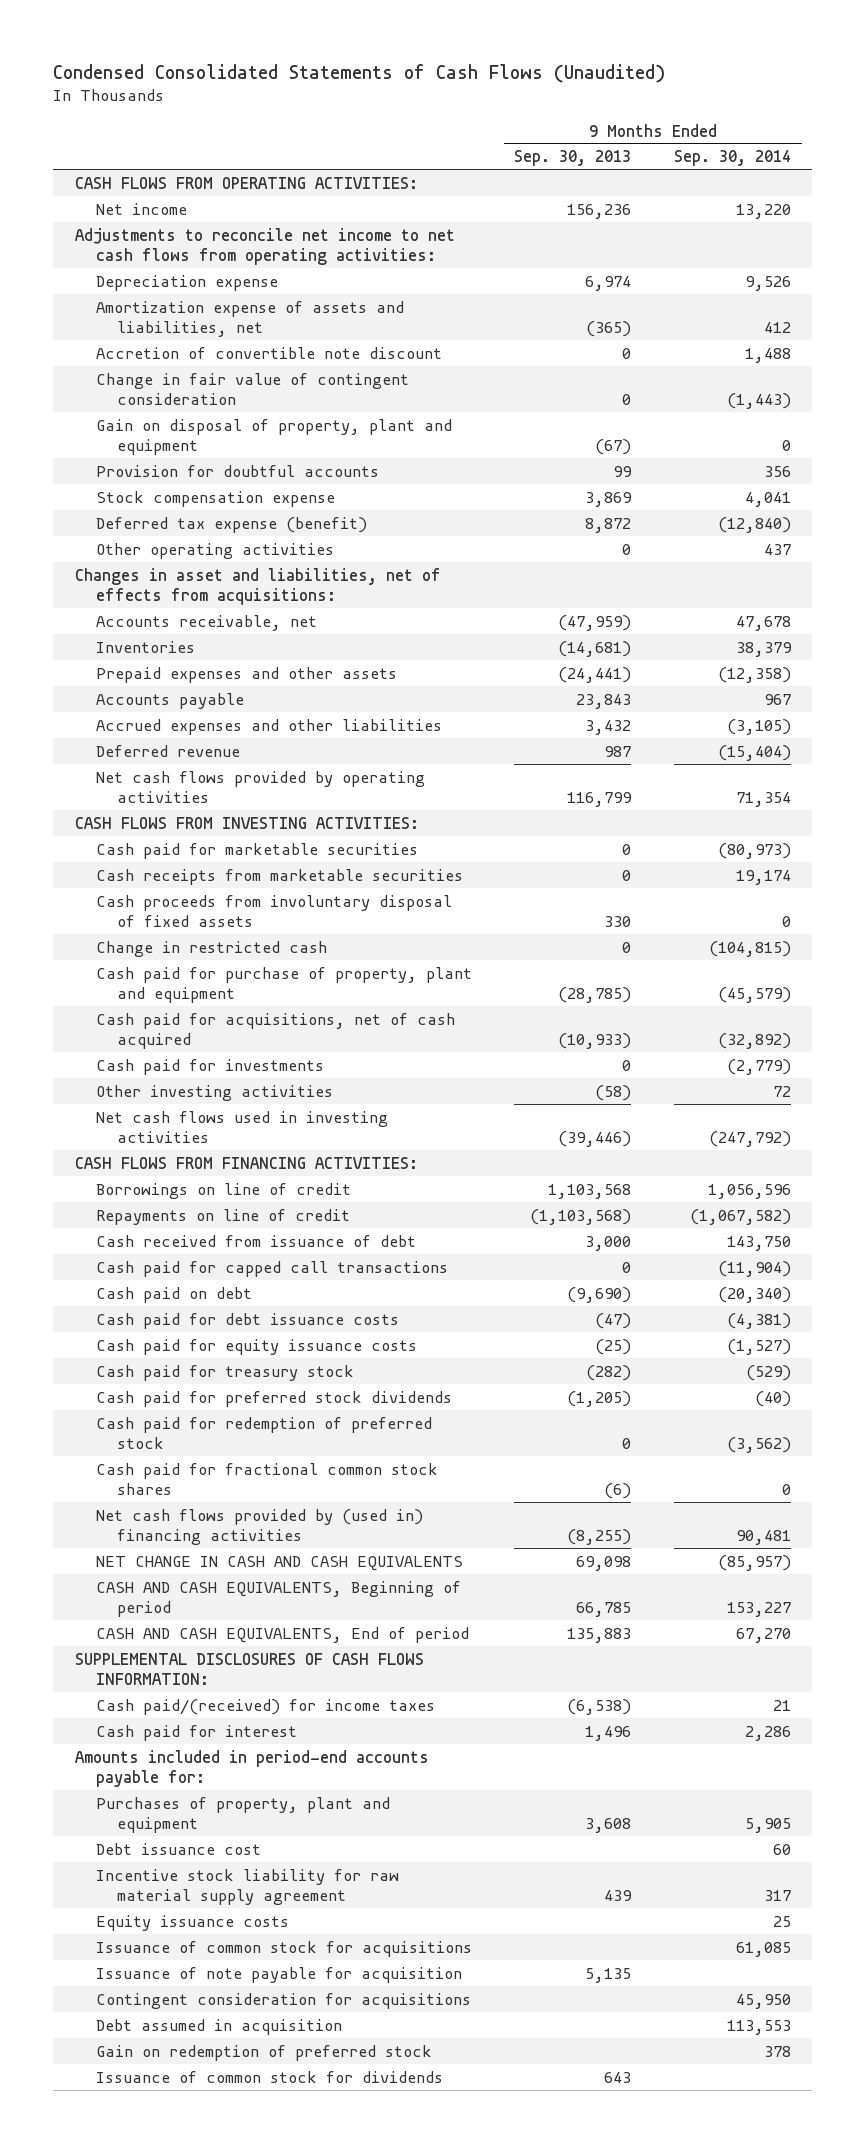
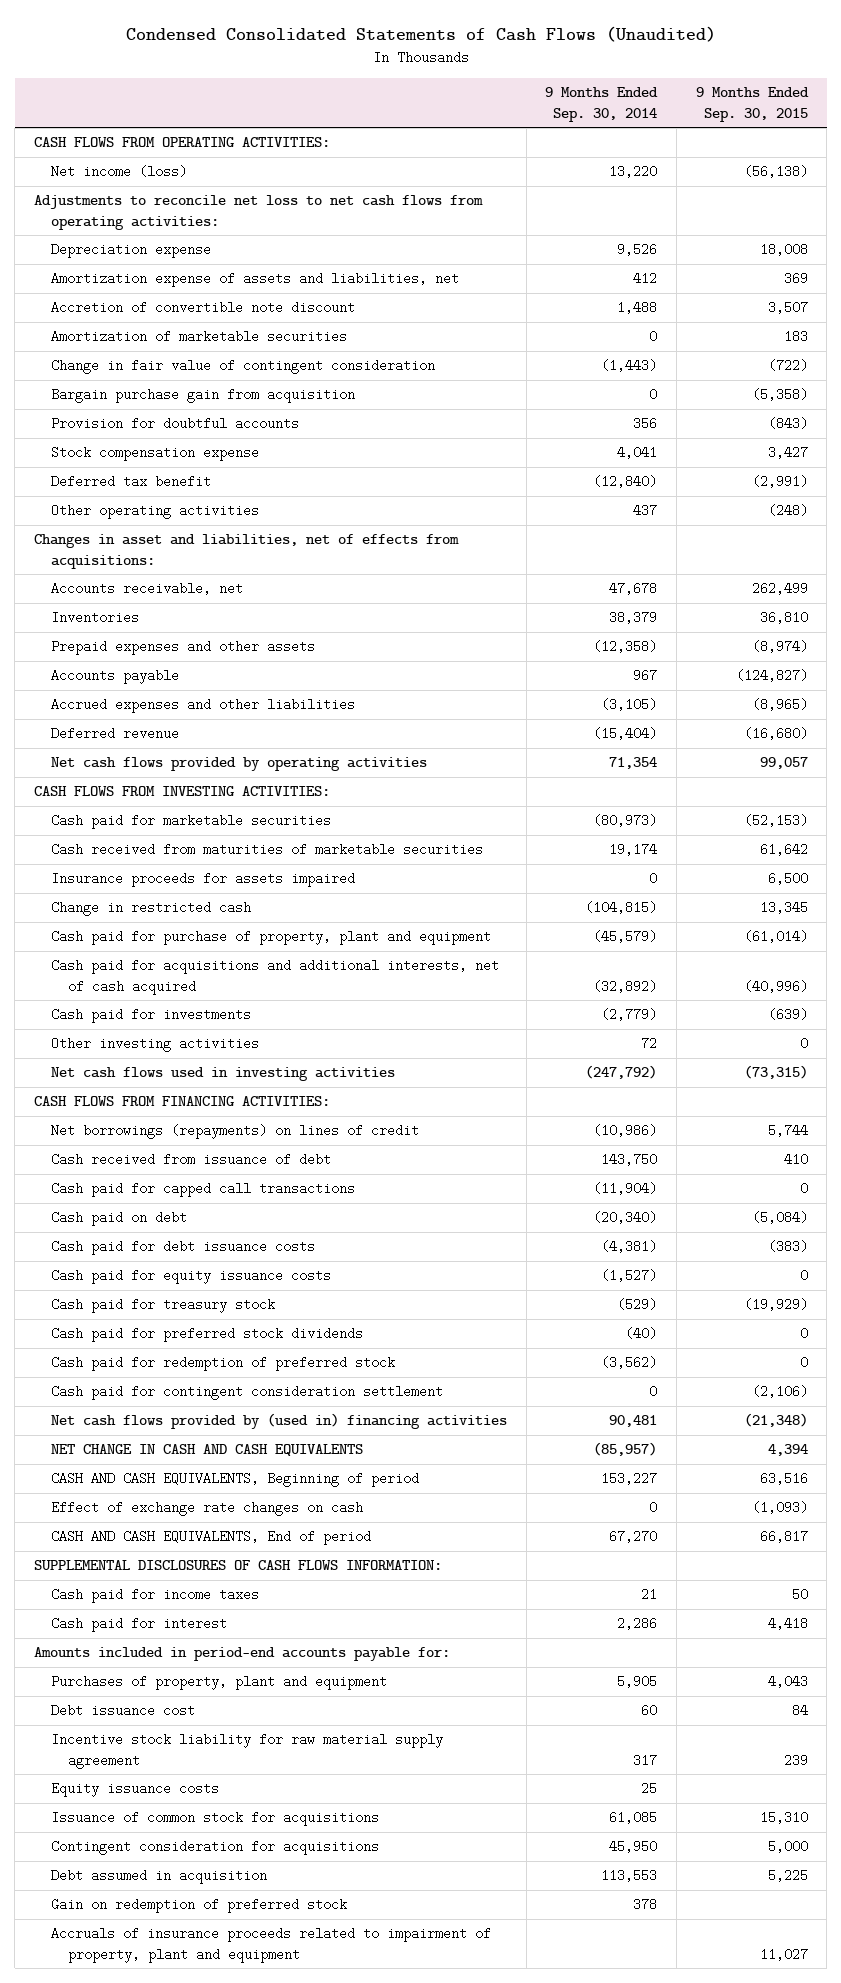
- | 9 Months Ended Sep. 30, 2013 | 9 Months Ended Sep. 30, 2014
+ | 9 Months Ended Sep. 30, 2014 | 9 Months Ended Sep. 30, 2015
- Net income | 156,236 | 13,220
- Adjustments to reconcile net income to net cash flows from operating activities:
+ Net income (loss) | 13,220 | (56,138)
+ Adjustments to reconcile net loss to net cash flows from operating activities:
+ Amortization of marketable securities | 0 | 183
- Gain on disposal of property, plant and equipment | (67) | 0
+ Bargain purchase gain from acquisition | 0 | (5,358)
- Deferred tax expense (benefit) | 8,872 | (12,840)
+ Deferred tax benefit | (12,840) | (2,991)
- Cash receipts from marketable securities | 0 | 19,174
- Cash proceeds from involuntary disposal of fixed assets | 330 | 0
+ Cash received from maturities of marketable securities | 19,174 | 61,642
+ Insurance proceeds for assets impaired | 0 | 6,500
- Cash paid for acquisitions, net of cash acquired | (10,933) | (32,892)
+ Cash paid for acquisitions and additional interests, net of cash acquired | (32,892) | (40,996)
- Borrowings on line of credit | 1,103,568 | 1,056,596
- Repayments on line of credit | (1,103,568) | (1,067,582)
+ Net borrowings (repayments) on lines of credit | (10,986) | 5,744
- Cash paid for fractional common stock shares | (6) | 0
+ Cash paid for contingent consideration settlement | 0 | (2,106)
+ Effect of exchange rate changes on cash | 0 | (1,093)
- Cash paid/(received) for income taxes | (6,538) | 21
+ Cash paid for income taxes | 21 | 50
- Issuance of note payable for acquisition | 5,135 |
- Issuance of common stock for dividends | 643 |
+ Accruals of insurance proceeds related to impairment of property, plant and equipment | | 11,027

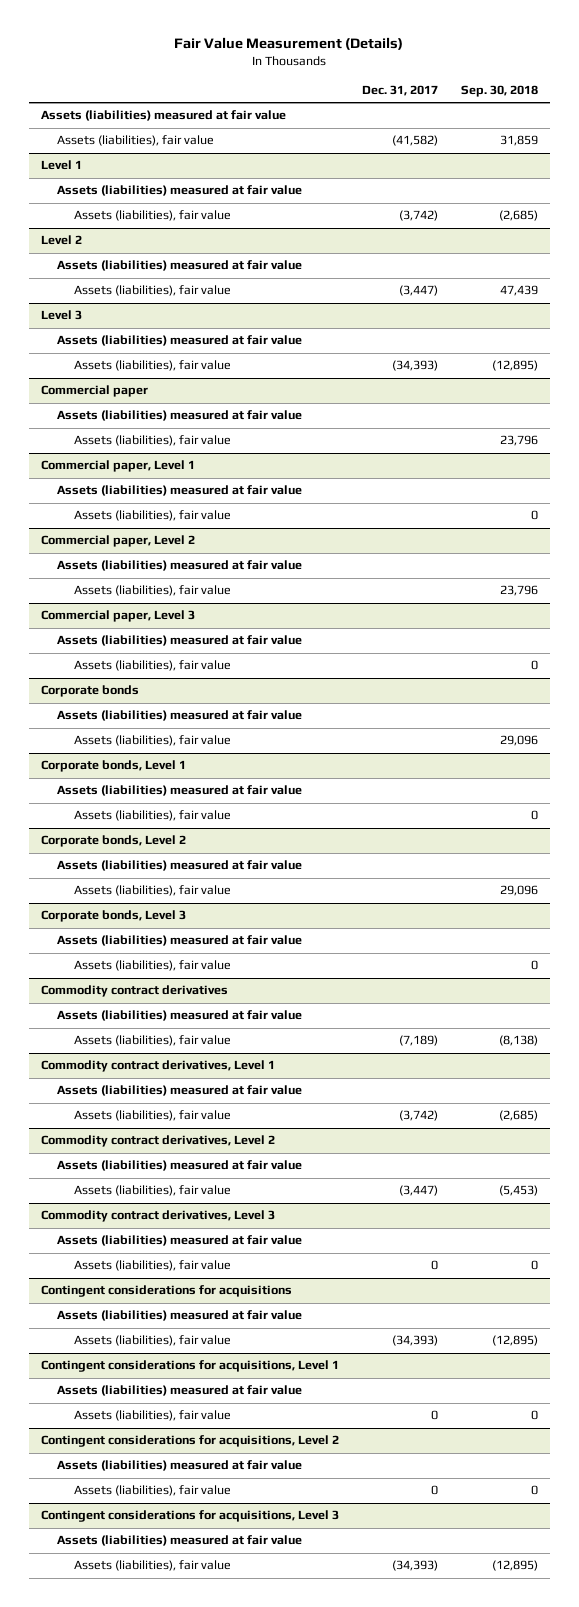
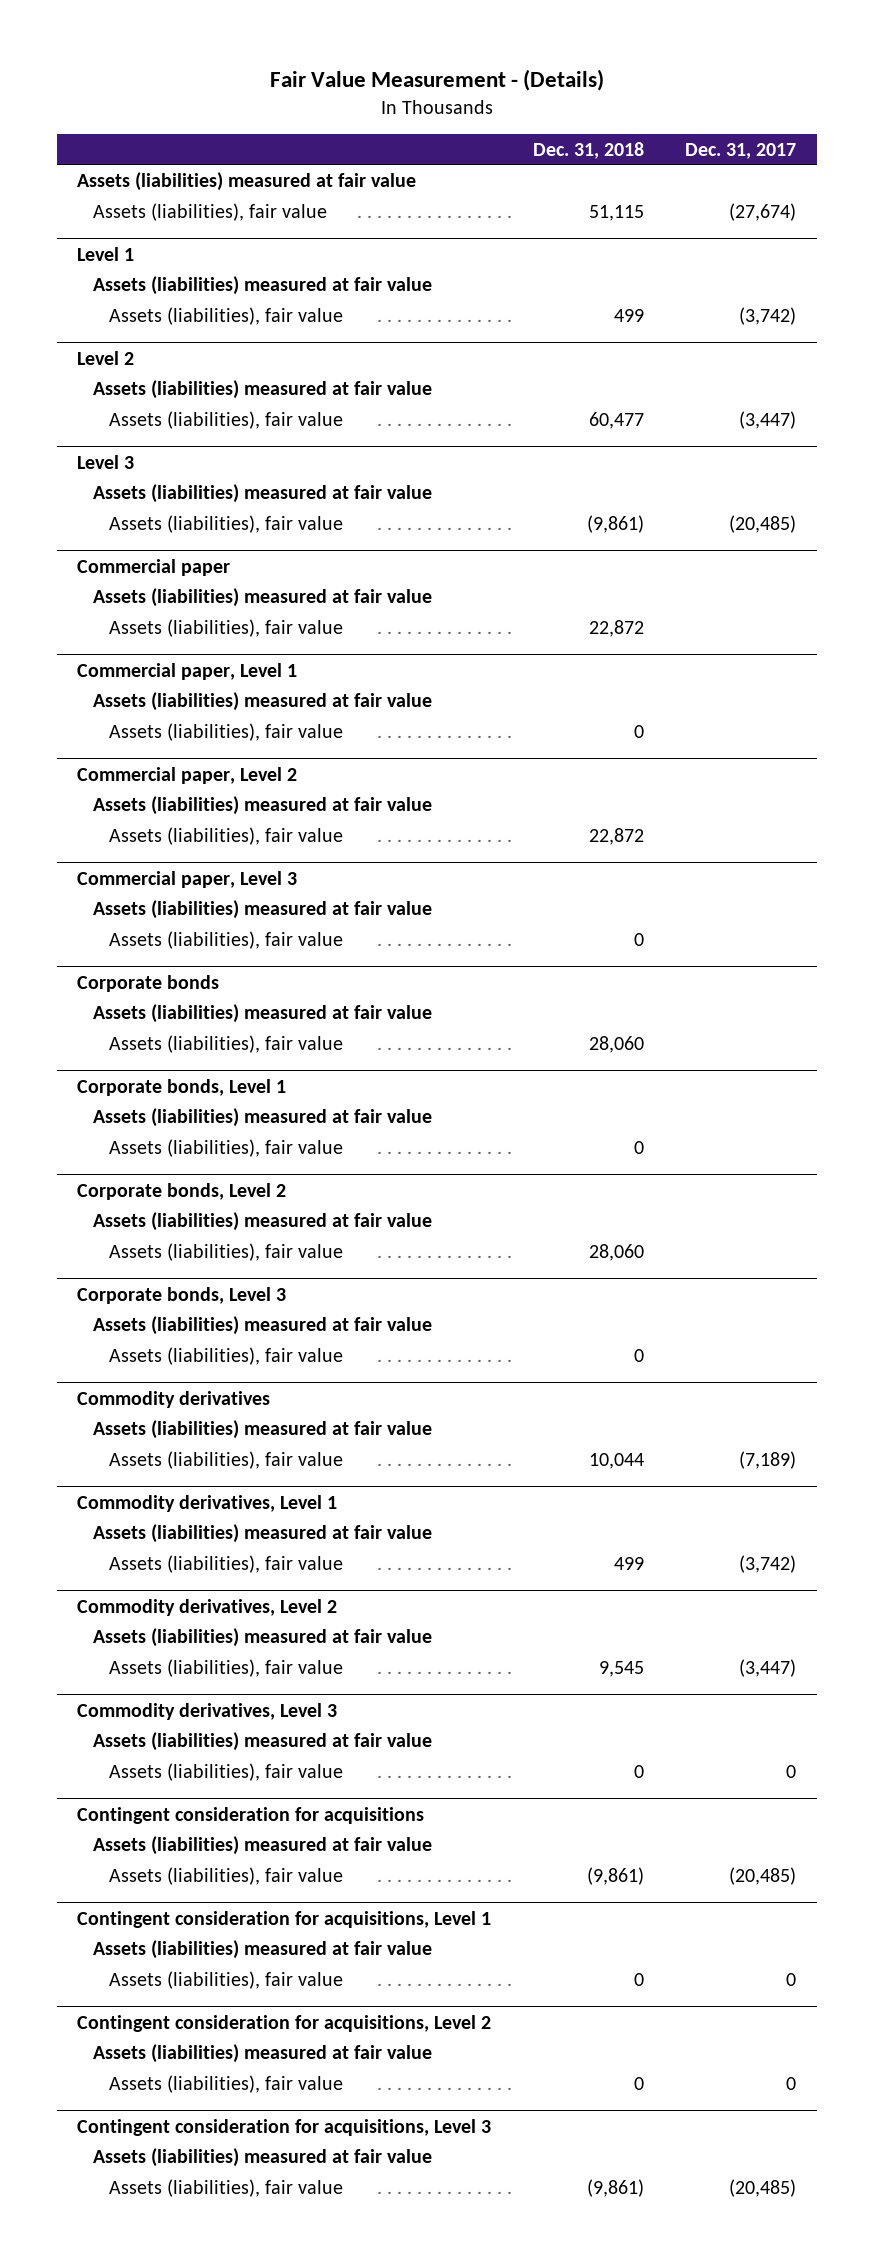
- Fair Value Measurement (Details)
+ Fair Value Measurement - (Details)
- | Dec. 31, 2017 | Sep. 30, 2018
+ | Dec. 31, 2018 | Dec. 31, 2017
- Assets (liabilities), fair value | (41,582) | 31,859
+ Assets (liabilities), fair value | 51,115 | (27,674)
@ Level 3
- Assets (liabilities), fair value | (34,393) | (12,895)
+ Assets (liabilities), fair value | (9,861) | (20,485)
- Commodity contract derivatives
+ Commodity derivatives
- Commodity contract derivatives, Level 1
+ Commodity derivatives, Level 1
- Commodity contract derivatives, Level 2
+ Commodity derivatives, Level 2
- Commodity contract derivatives, Level 3
+ Commodity derivatives, Level 3
- Contingent considerations for acquisitions
+ Contingent consideration for acquisitions
- Assets (liabilities), fair value | (34,393) | (12,895)
- Contingent considerations for acquisitions, Level 1
+ Assets (liabilities), fair value | (9,861) | (20,485)
+ Contingent consideration for acquisitions, Level 1
- Contingent considerations for acquisitions, Level 2
+ Contingent consideration for acquisitions, Level 2
- Contingent considerations for acquisitions, Level 3
+ Contingent consideration for acquisitions, Level 3
- Assets (liabilities), fair value | (34,393) | (12,895)
+ Assets (liabilities), fair value | (9,861) | (20,485)

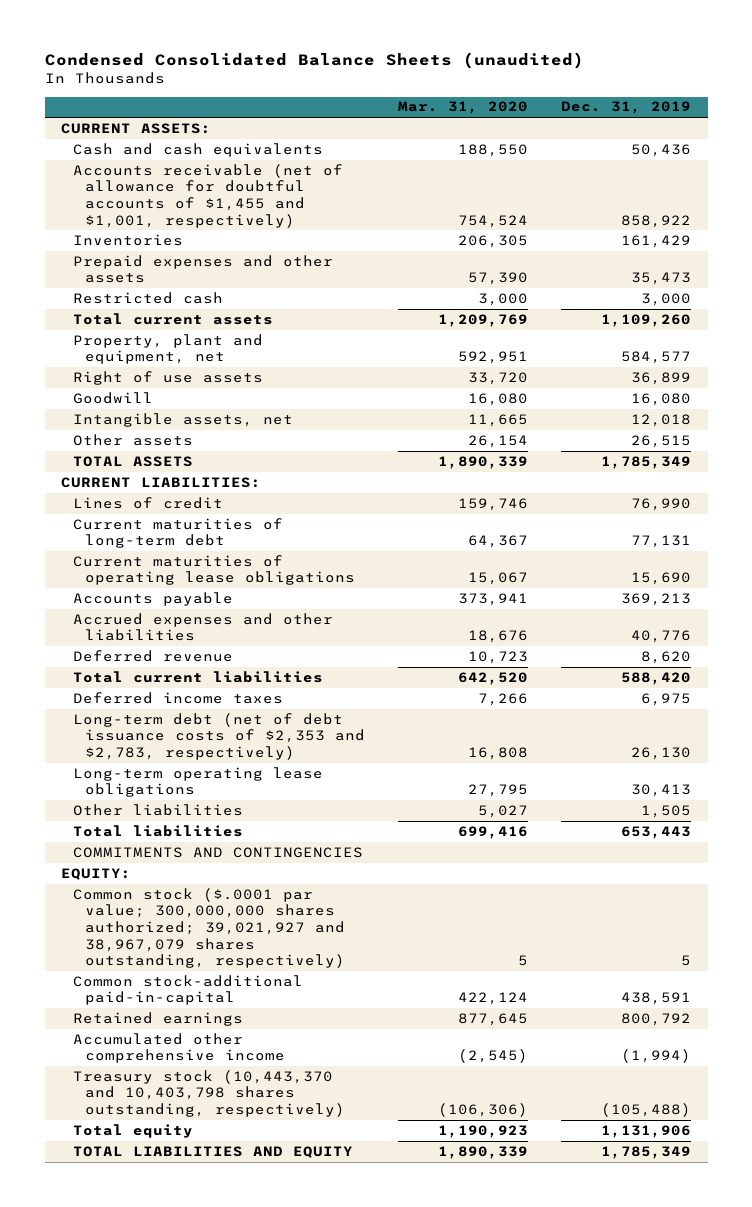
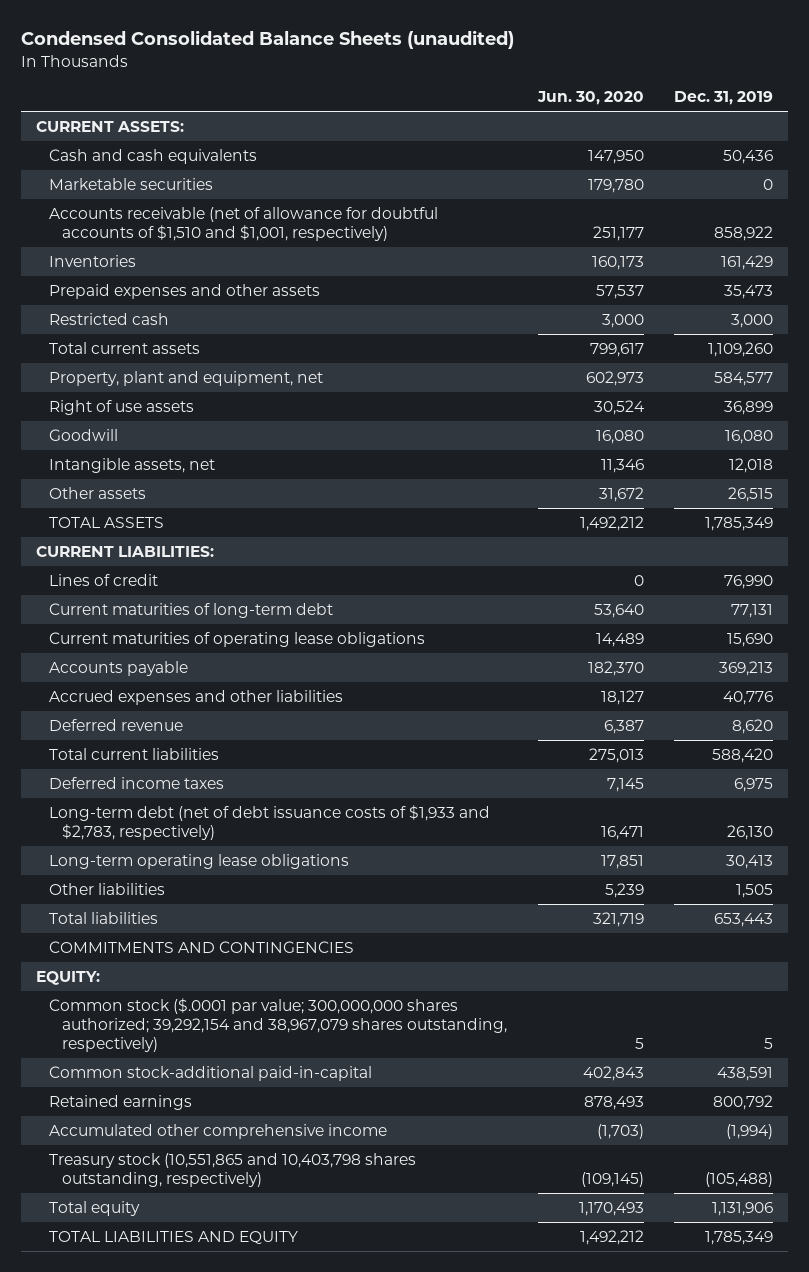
- | Mar. 31, 2020 | Dec. 31, 2019
+ | Jun. 30, 2020 | Dec. 31, 2019
- Accounts receivable (net of allowance for doubtful accounts of $1,455 and $1,001, respectively) | 754,524 | 858,922
+ Marketable securities | 179,780 | 0
+ Accounts receivable (net of allowance for doubtful accounts of $1,510 and $1,001, respectively) | 251,177 | 858,922
- Long-term debt (net of debt issuance costs of $2,353 and $2,783, respectively) | 16,808 | 26,130
+ Long-term debt (net of debt issuance costs of $1,933 and $2,783, respectively) | 16,471 | 26,130
- Common stock ($.0001 par value; 300,000,000 shares authorized; 39,021,927 and 38,967,079 shares outstanding, respectively) | 5 | 5
+ Common stock ($.0001 par value; 300,000,000 shares authorized; 39,292,154 and 38,967,079 shares outstanding, respectively) | 5 | 5
- Treasury stock (10,443,370 and 10,403,798 shares outstanding, respectively) | (106,306) | (105,488)
+ Treasury stock (10,551,865 and 10,403,798 shares outstanding, respectively) | (109,145) | (105,488)

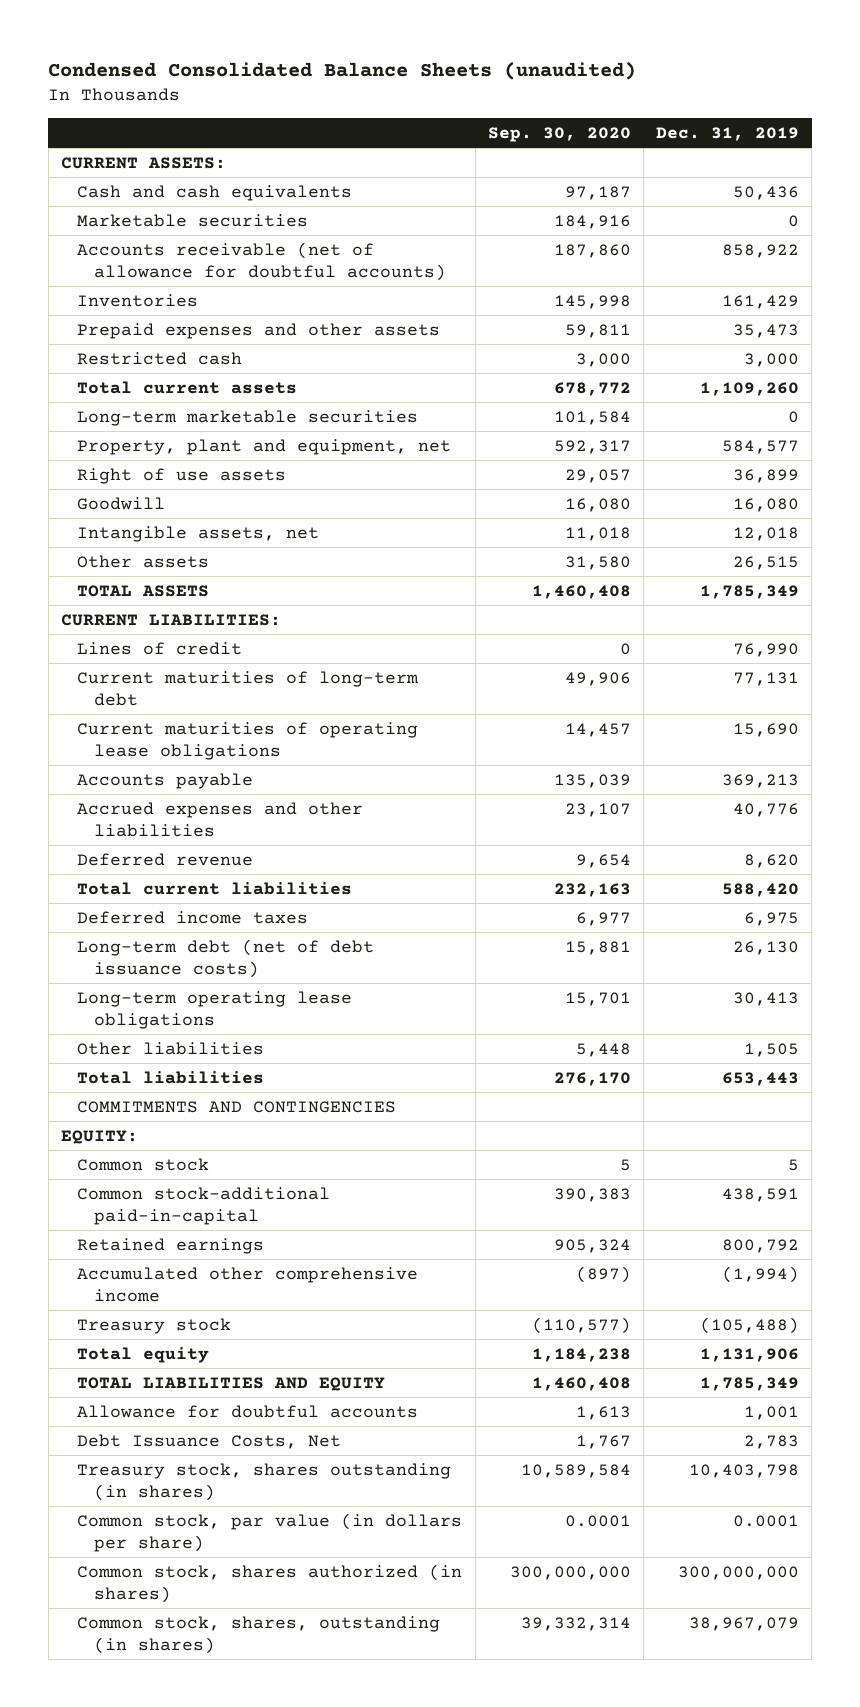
- | Jun. 30, 2020 | Dec. 31, 2019
+ | Sep. 30, 2020 | Dec. 31, 2019
- Accounts receivable (net of allowance for doubtful accounts of $1,510 and $1,001, respectively) | 251,177 | 858,922
+ Accounts receivable (net of allowance for doubtful accounts) | 187,860 | 858,922
+ Long-term marketable securities | 101,584 | 0
- Long-term debt (net of debt issuance costs of $1,933 and $2,783, respectively) | 16,471 | 26,130
+ Long-term debt (net of debt issuance costs) | 15,881 | 26,130
- Common stock ($.0001 par value; 300,000,000 shares authorized; 39,292,154 and 38,967,079 shares outstanding, respectively) | 5 | 5
+ Common stock | 5 | 5
- Treasury stock (10,551,865 and 10,403,798 shares outstanding, respectively) | (109,145) | (105,488)
+ Treasury stock | (110,577) | (105,488)
+ Allowance for doubtful accounts | 1,613 | 1,001
+ Debt Issuance Costs, Net | 1,767 | 2,783
+ Treasury stock, shares outstanding (in shares) | 10,589,584 | 10,403,798
+ Common stock, par value (in dollars per share) | 0.0001 | 0.0001
+ Common stock, shares authorized (in shares) | 300,000,000 | 300,000,000
+ Common stock, shares, outstanding (in shares) | 39,332,314 | 38,967,079

